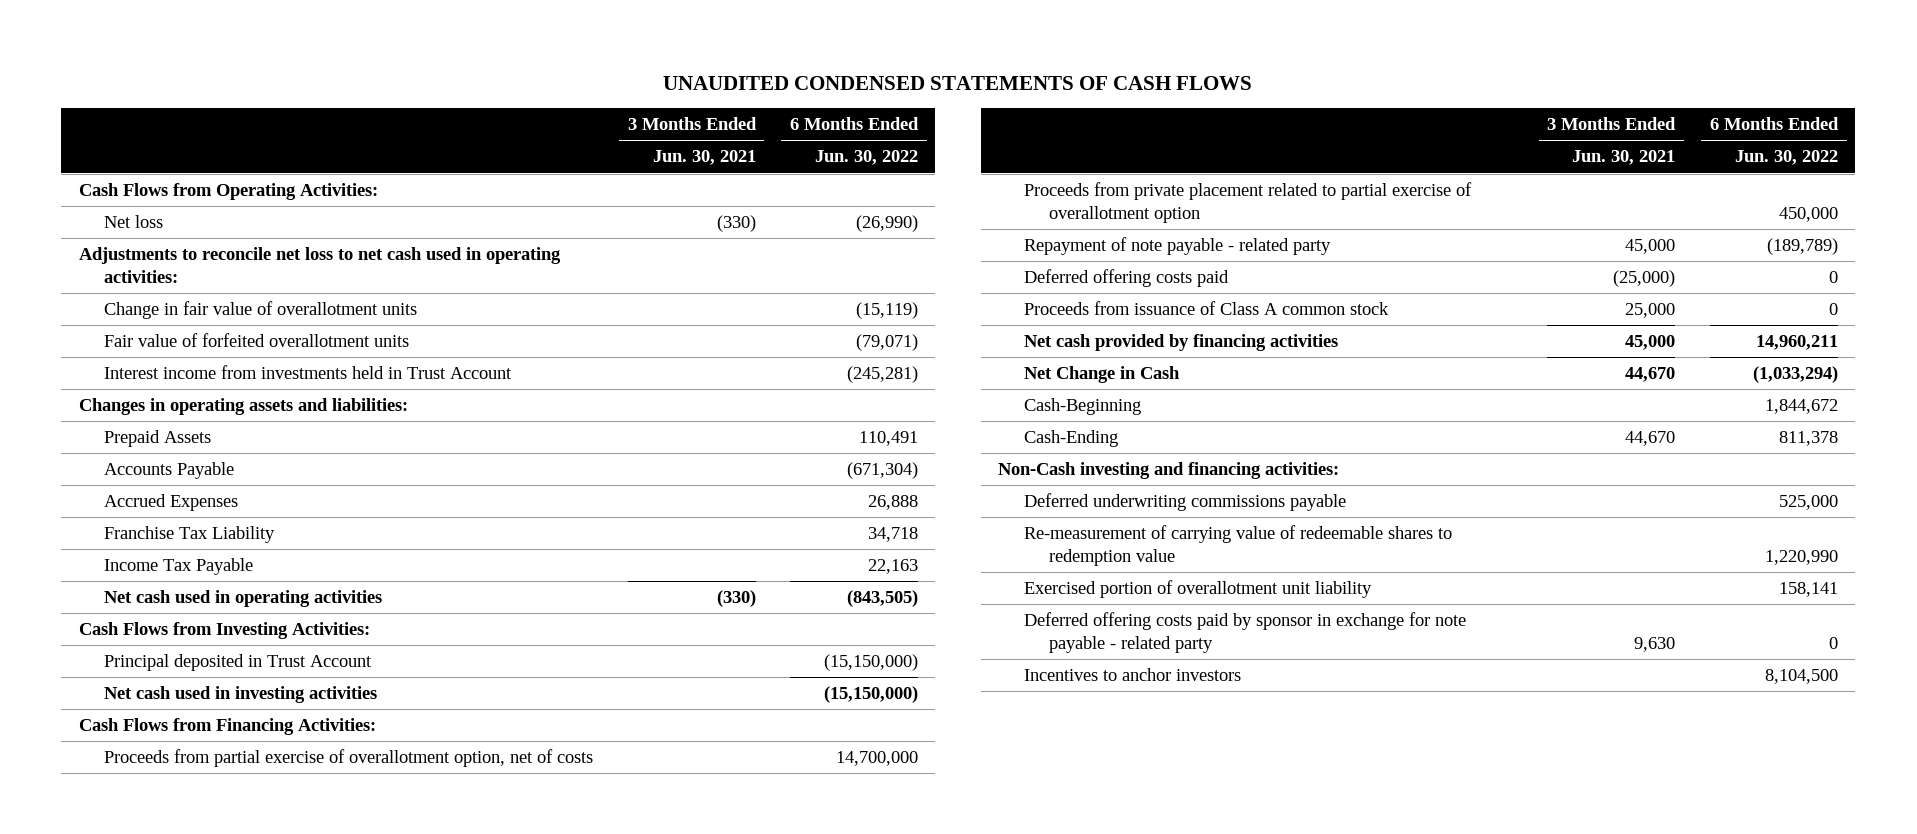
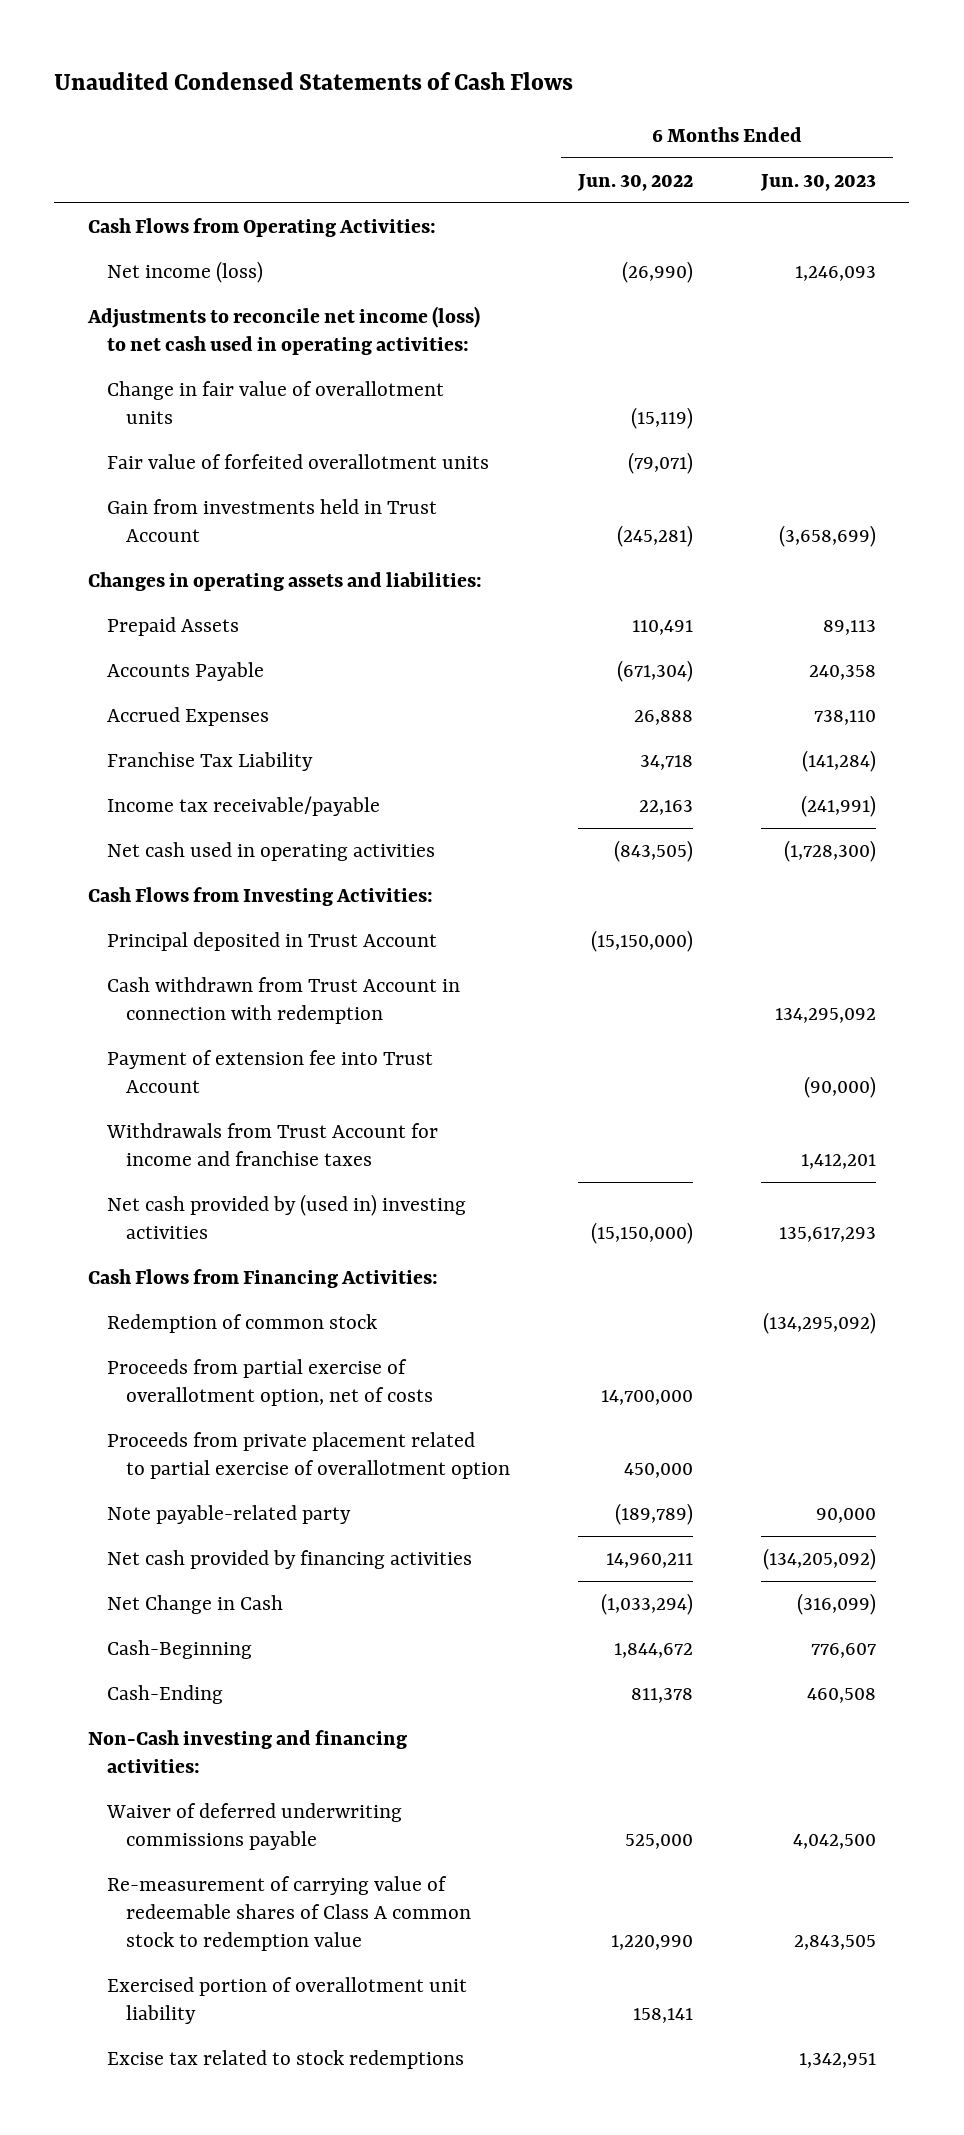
- UNAUDITED CONDENSED STATEMENTS OF CASH FLOWS
+ Unaudited Condensed Statements of Cash Flows
- | 3 Months Ended Jun. 30, 2021 | 6 Months Ended Jun. 30, 2022
+ | 6 Months Ended Jun. 30, 2022 | 6 Months Ended Jun. 30, 2023
- Net loss | (330) | (26,990)
- Adjustments to reconcile net loss to net cash used in operating activities:
+ Net income (loss) | (26,990) | 1,246,093
+ Adjustments to reconcile net income (loss) to net cash used in operating activities:
- Interest income from investments held in Trust Account | | (245,281)
+ Gain from investments held in Trust Account | (245,281) | (3,658,699)
- Income Tax Payable | | 22,163
+ Income tax receivable/payable | 22,163 | (241,991)
- Net cash used in investing activities | | (15,150,000)
+ Cash withdrawn from Trust Account in connection with redemption | | 134,295,092
+ Payment of extension fee into Trust Account | | (90,000)
+ Withdrawals from Trust Account for income and franchise taxes | | 1,412,201
+ Net cash provided by (used in) investing activities | (15,150,000) | 135,617,293
+ Redemption of common stock | | (134,295,092)
- Repayment of note payable - related party | 45,000 | (189,789)
- Deferred offering costs paid | (25,000) | 0
- Proceeds from issuance of Class A common stock | 25,000 | 0
+ Note payable-related party | (189,789) | 90,000
- Deferred underwriting commissions payable | | 525,000
- Re-measurement of carrying value of redeemable shares to redemption value | | 1,220,990
+ Waiver of deferred underwriting commissions payable | 525,000 | 4,042,500
+ Re-measurement of carrying value of redeemable shares of Class A common stock to redemption value | 1,220,990 | 2,843,505
- Deferred offering costs paid by sponsor in exchange for note payable - related party | 9,630 | 0
- Incentives to anchor investors | | 8,104,500
+ Excise tax related to stock redemptions | | 1,342,951

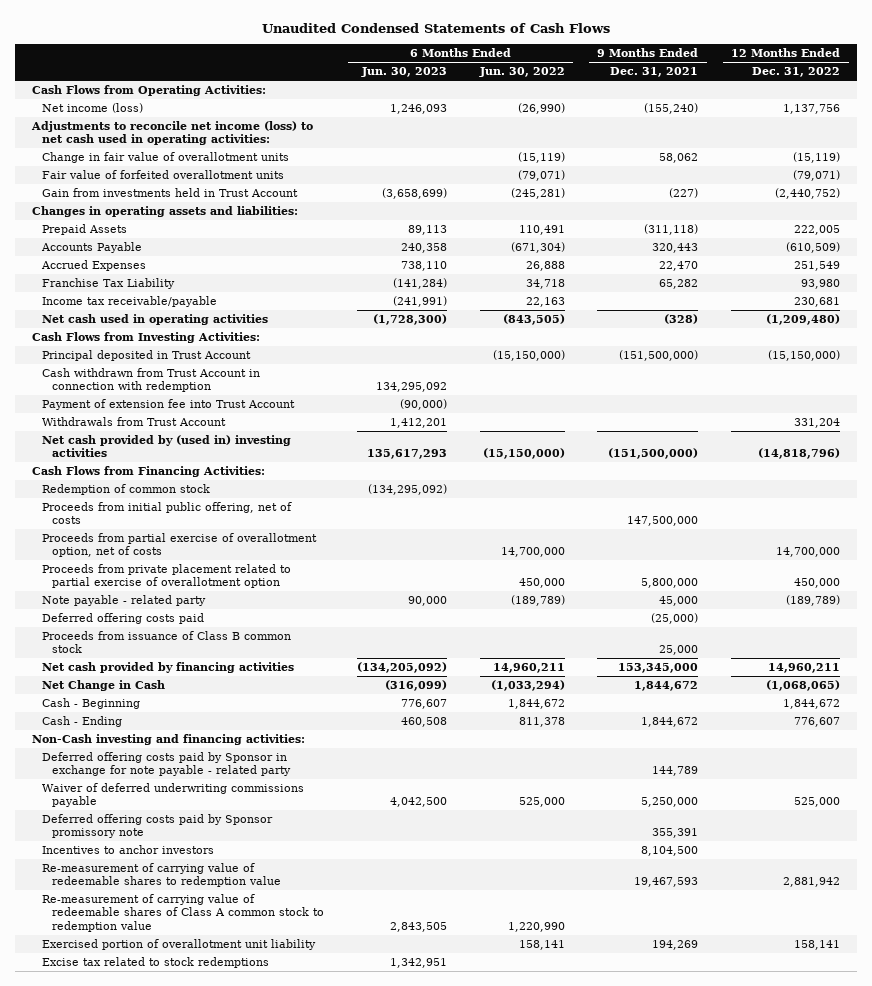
- | 6 Months Ended Jun. 30, 2022 | 6 Months Ended Jun. 30, 2023
+ | 6 Months Ended Jun. 30, 2023 | 6 Months Ended Jun. 30, 2022 | 9 Months Ended Dec. 31, 2021 | 12 Months Ended Dec. 31, 2022
- Withdrawals from Trust Account for income and franchise taxes | | 1,412,201
+ Withdrawals from Trust Account | 1,412,201 | | | 331,204
+ Proceeds from initial public offering, net of costs | | | 147,500,000 |
- Note payable-related party | (189,789) | 90,000
+ Note payable - related party | 90,000 | (189,789) | 45,000 | (189,789)
+ Deferred offering costs paid | | | (25,000) |
+ Proceeds from issuance of Class B common stock | | | 25,000 |
- Cash-Beginning | 1,844,672 | 776,607
- Cash-Ending | 811,378 | 460,508
+ Cash - Beginning | 776,607 | 1,844,672 | | 1,844,672
+ Cash - Ending | 460,508 | 811,378 | 1,844,672 | 776,607
+ Deferred offering costs paid by Sponsor in exchange for note payable - related party | | | 144,789 |
+ Deferred offering costs paid by Sponsor promissory note | | | 355,391 |
+ Incentives to anchor investors | | | 8,104,500 |
+ Re-measurement of carrying value of redeemable shares to redemption value | | | 19,467,593 | 2,881,942

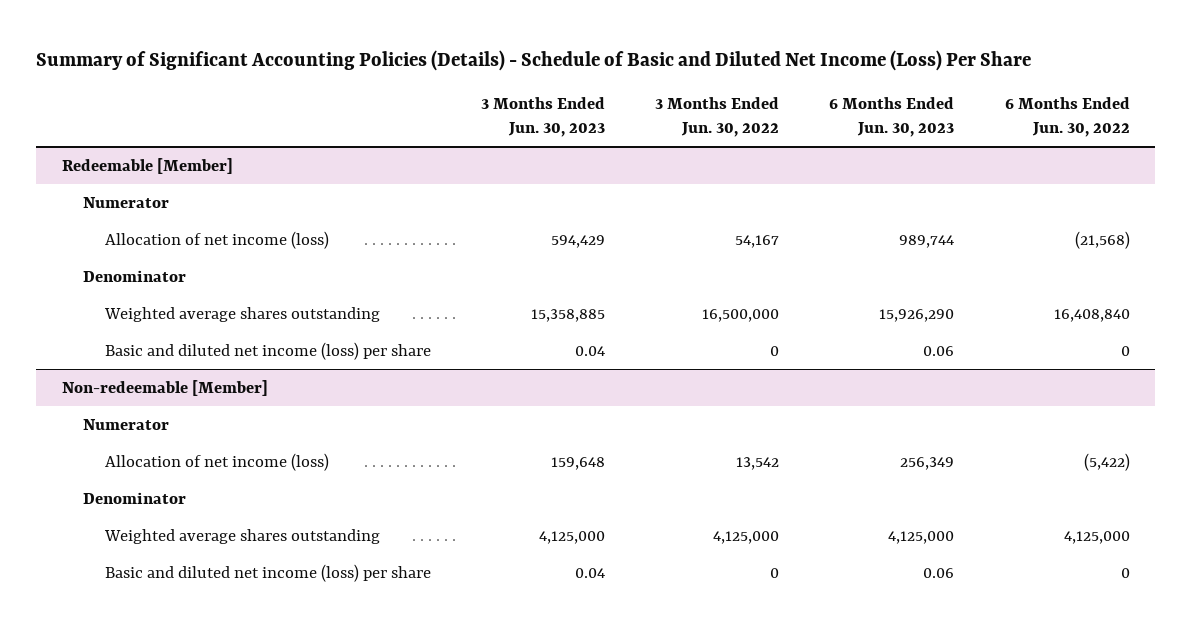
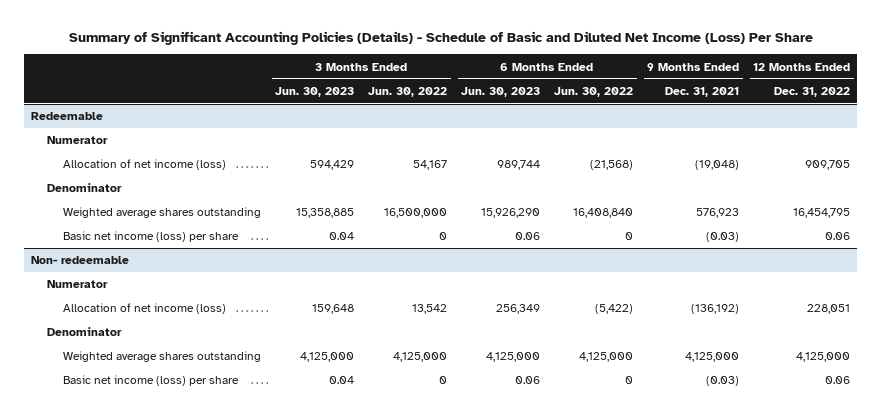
- | 3 Months Ended Jun. 30, 2023 | 3 Months Ended Jun. 30, 2022 | 6 Months Ended Jun. 30, 2023 | 6 Months Ended Jun. 30, 2022
+ | 3 Months Ended Jun. 30, 2023 | 3 Months Ended Jun. 30, 2022 | 6 Months Ended Jun. 30, 2023 | 6 Months Ended Jun. 30, 2022 | 9 Months Ended Dec. 31, 2021 | 12 Months Ended Dec. 31, 2022
- Redeemable [Member]
+ Redeemable
- Basic and diluted net income (loss) per share | 0.04 | 0 | 0.06 | 0
- Non-redeemable [Member]
+ Basic net income (loss) per share | 0.04 | 0 | 0.06 | 0 | (0.03) | 0.06
+ Non- redeemable
- Basic and diluted net income (loss) per share | 0.04 | 0 | 0.06 | 0
+ Basic net income (loss) per share | 0.04 | 0 | 0.06 | 0 | (0.03) | 0.06

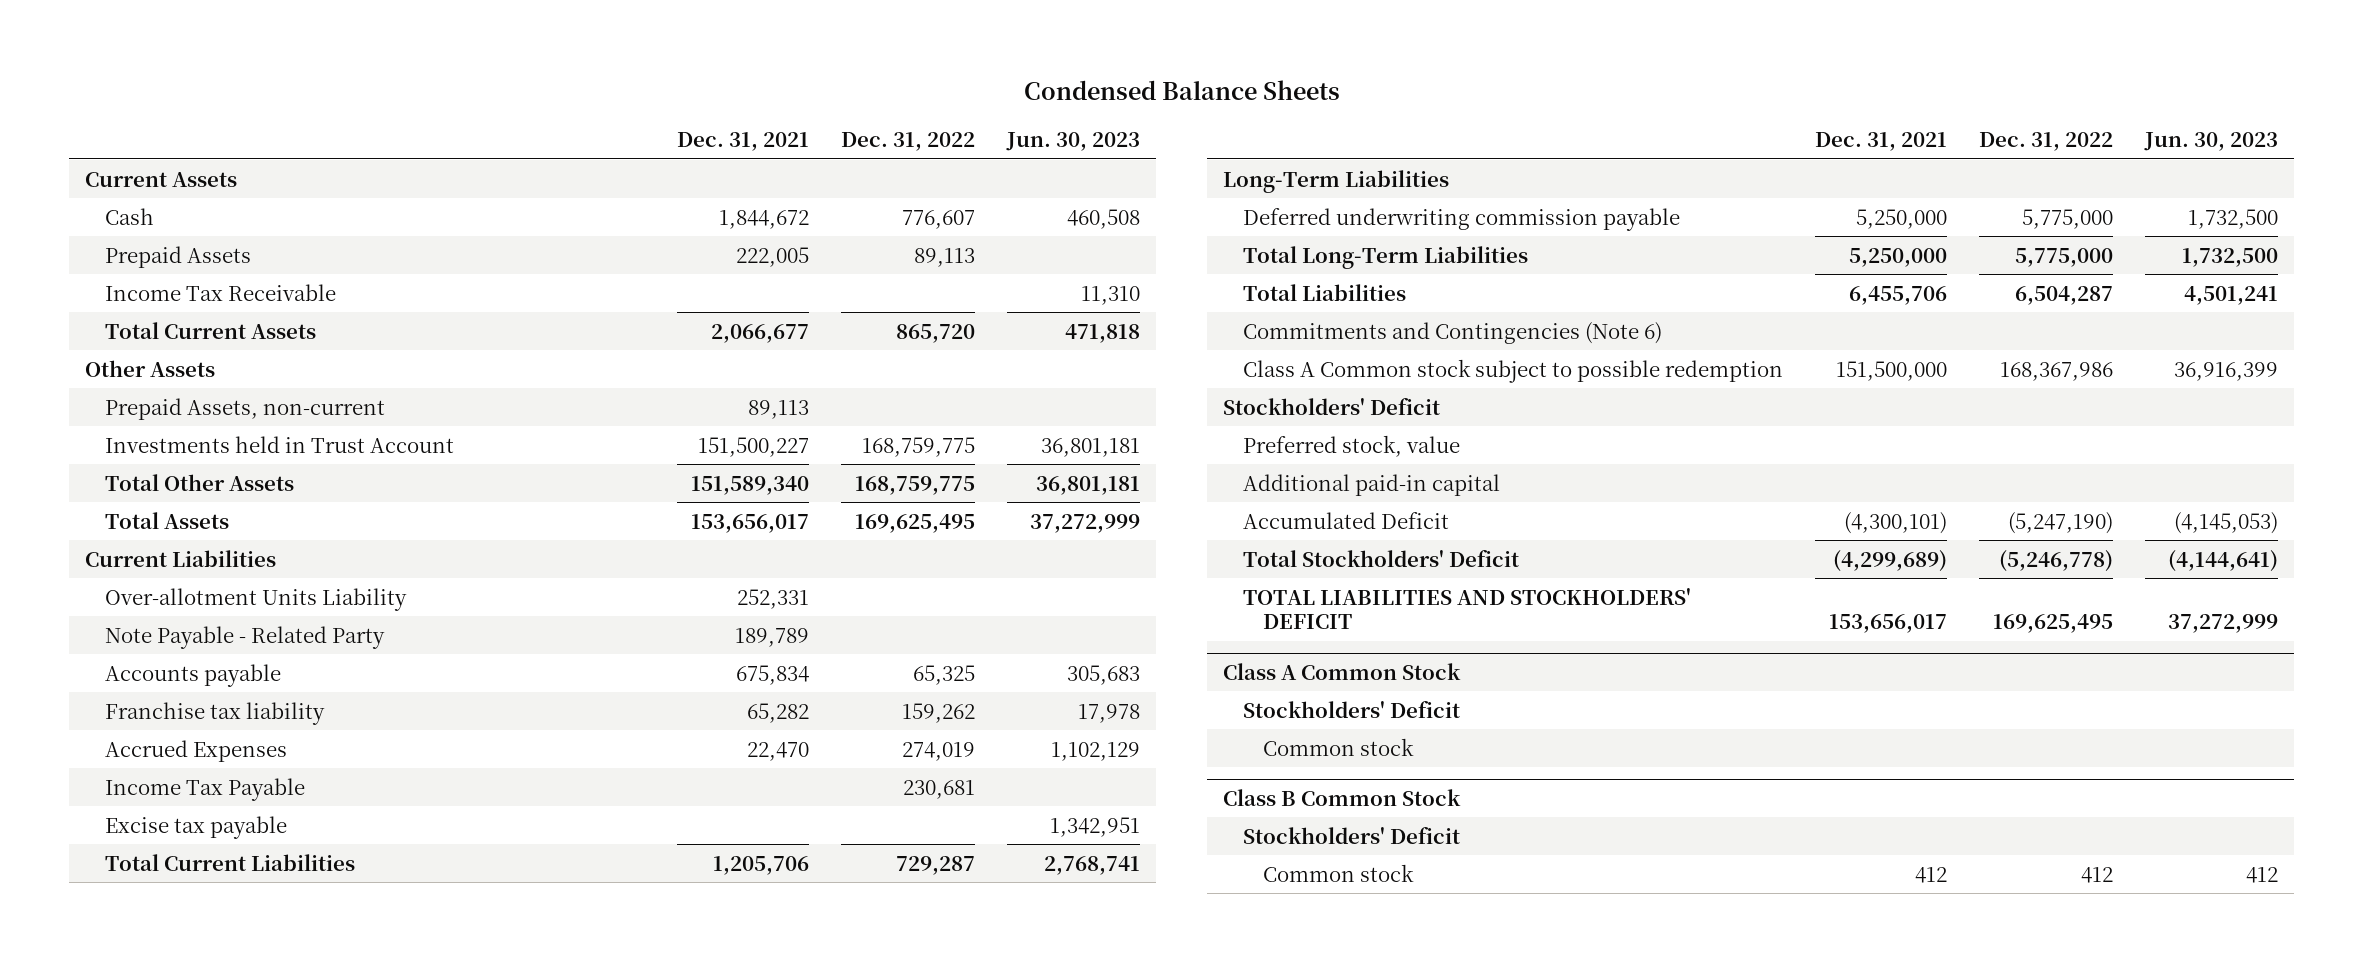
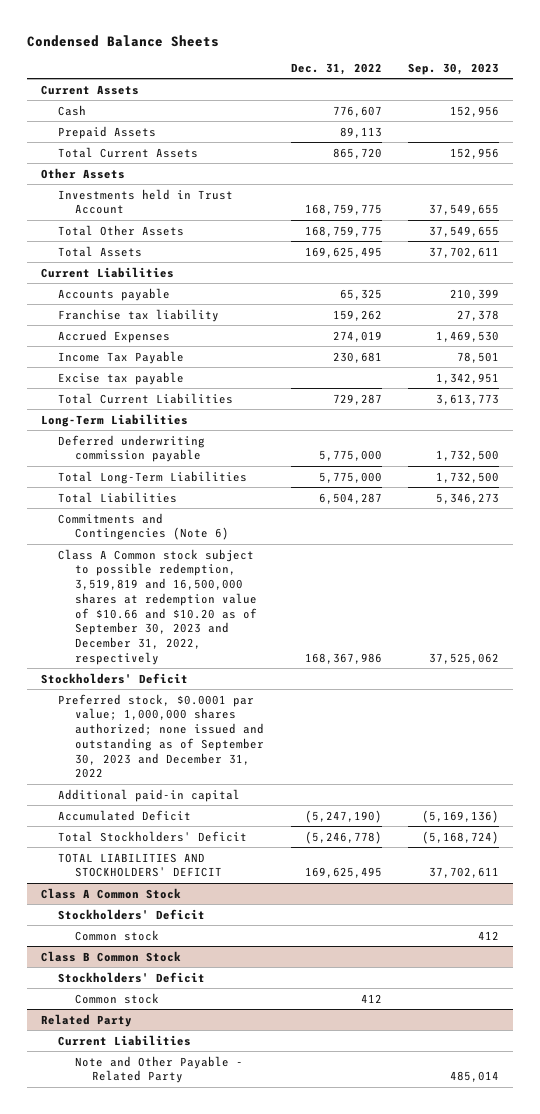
- | Dec. 31, 2021 | Dec. 31, 2022 | Jun. 30, 2023
+ | Dec. 31, 2022 | Sep. 30, 2023
- Income Tax Receivable | | | 11,310
- Prepaid Assets, non-current | 89,113 | |
- Over-allotment Units Liability | 252,331 | |
- Note Payable - Related Party | 189,789 | |
- Class A Common stock subject to possible redemption | 151,500,000 | 168,367,986 | 36,916,399
+ Class A Common stock subject to possible redemption, 3,519,819 and 16,500,000 shares at redemption value of $10.66 and $10.20 as of September 30, 2023 and December 31, 2022, respectively | 168,367,986 | 37,525,062
- Preferred stock, value
+ Preferred stock, $0.0001 par value; 1,000,000 shares authorized; none issued and outstanding as of September 30, 2023 and December 31, 2022
+ Related Party
+ Current Liabilities
+ Note and Other Payable - Related Party | | 485,014

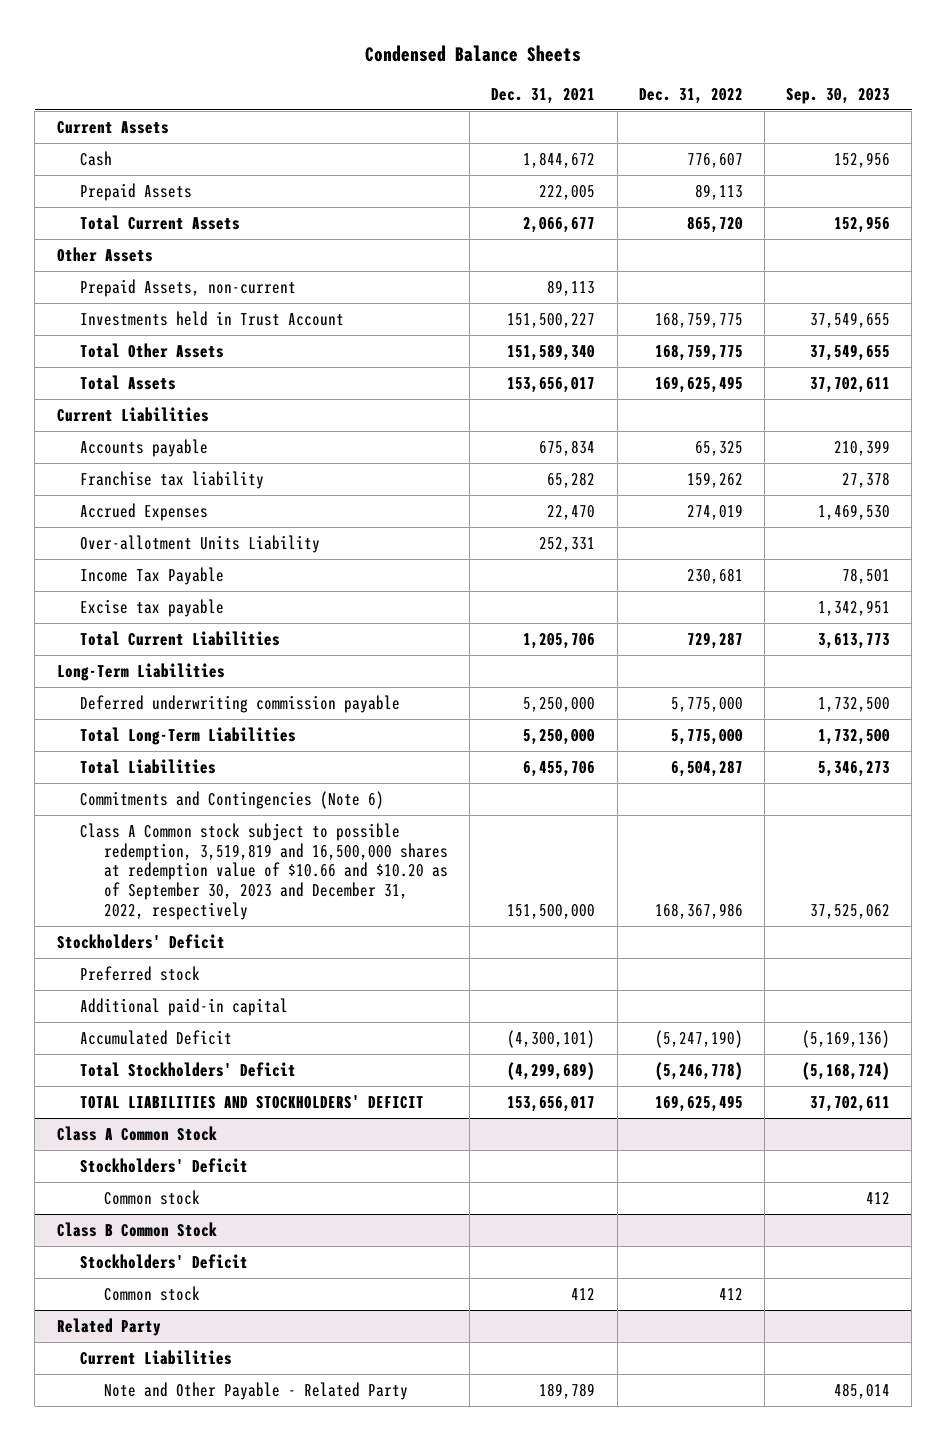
- | Dec. 31, 2022 | Sep. 30, 2023
+ | Dec. 31, 2021 | Dec. 31, 2022 | Sep. 30, 2023
+ Prepaid Assets, non-current | 89,113 | |
+ Over-allotment Units Liability | 252,331 | |
- Preferred stock, $0.0001 par value; 1,000,000 shares authorized; none issued and outstanding as of September 30, 2023 and December 31, 2022
+ Preferred stock

